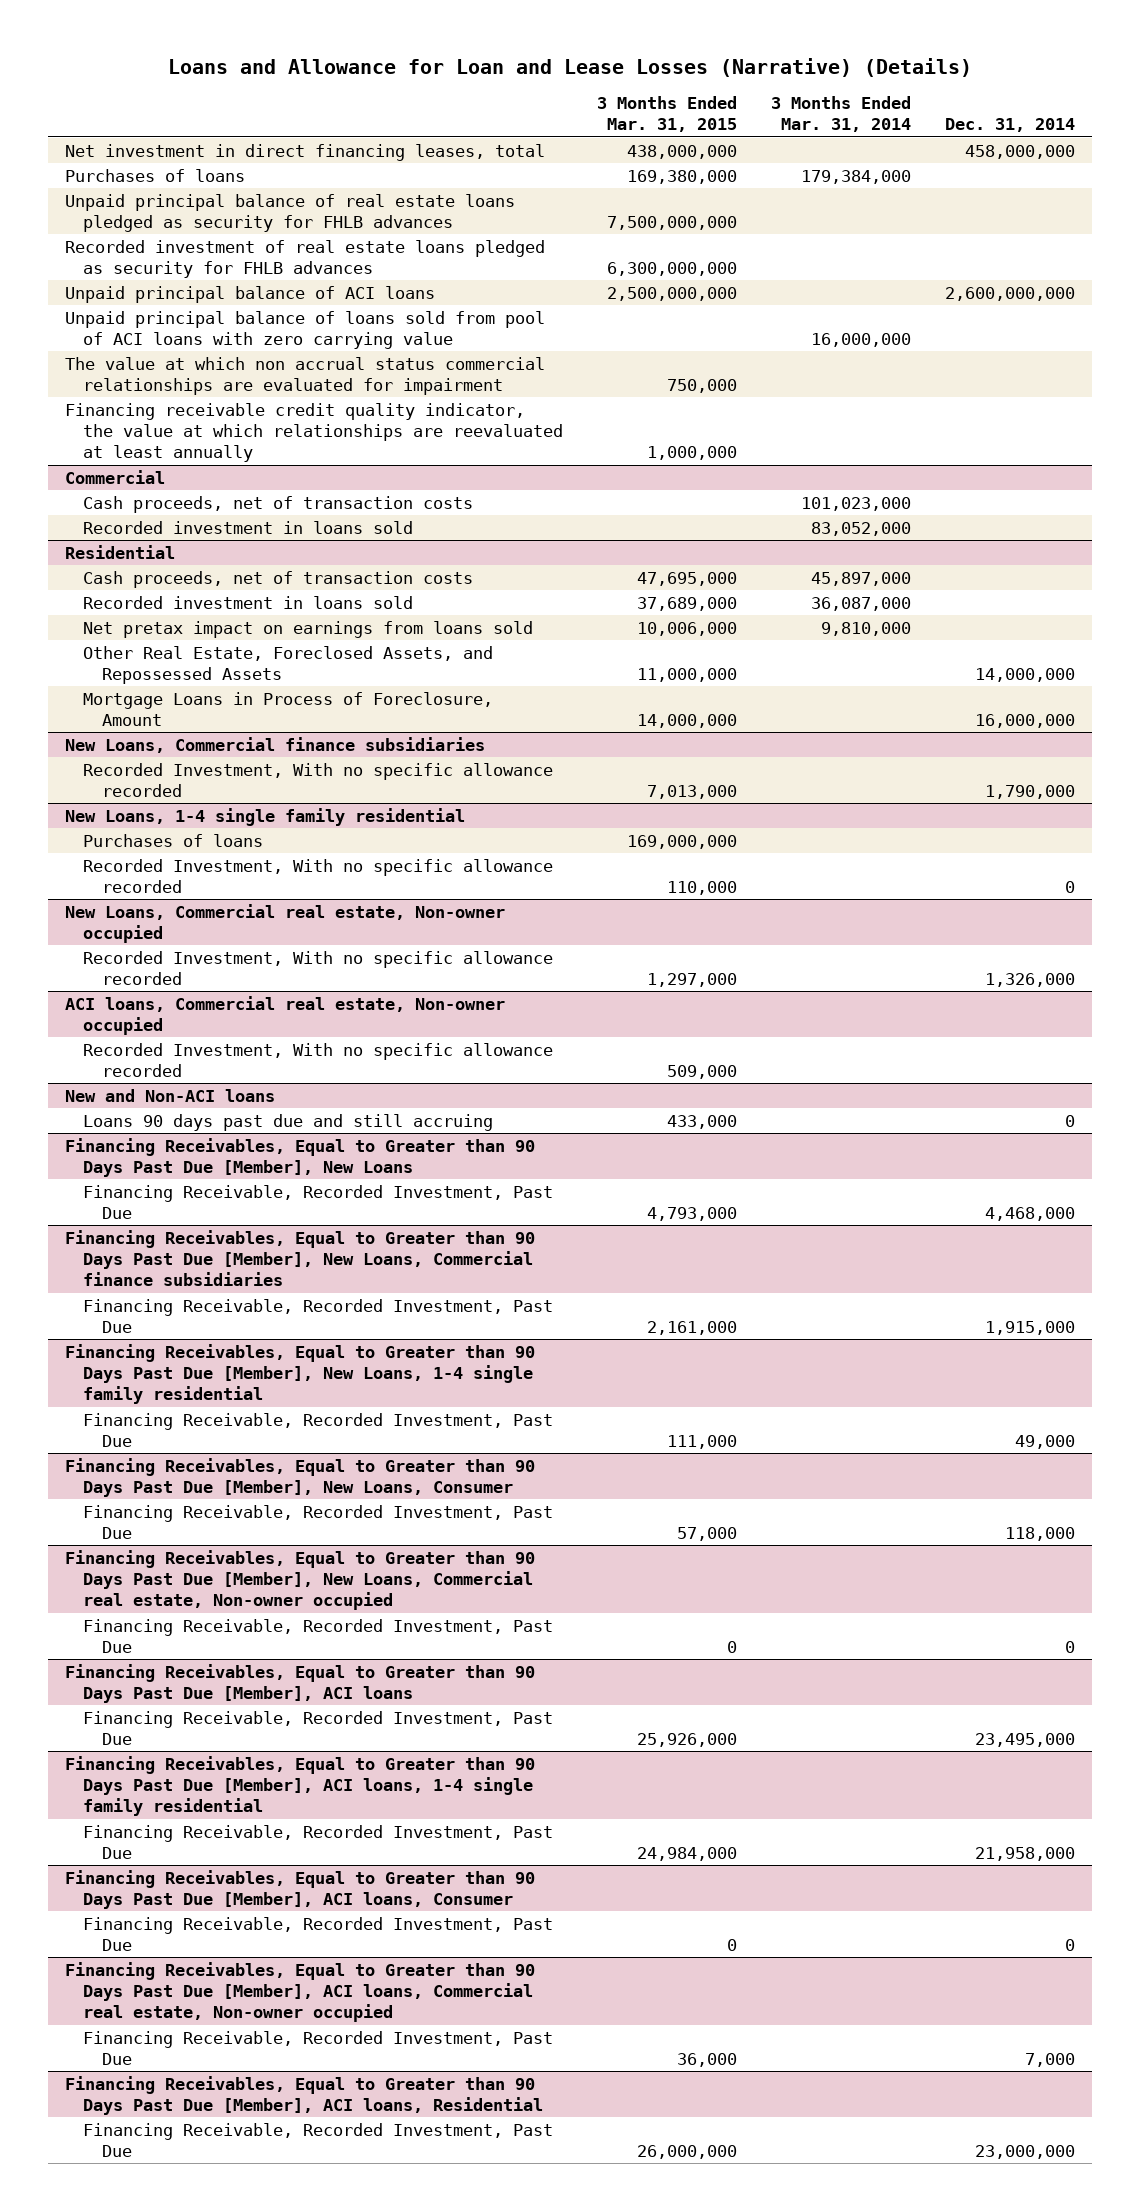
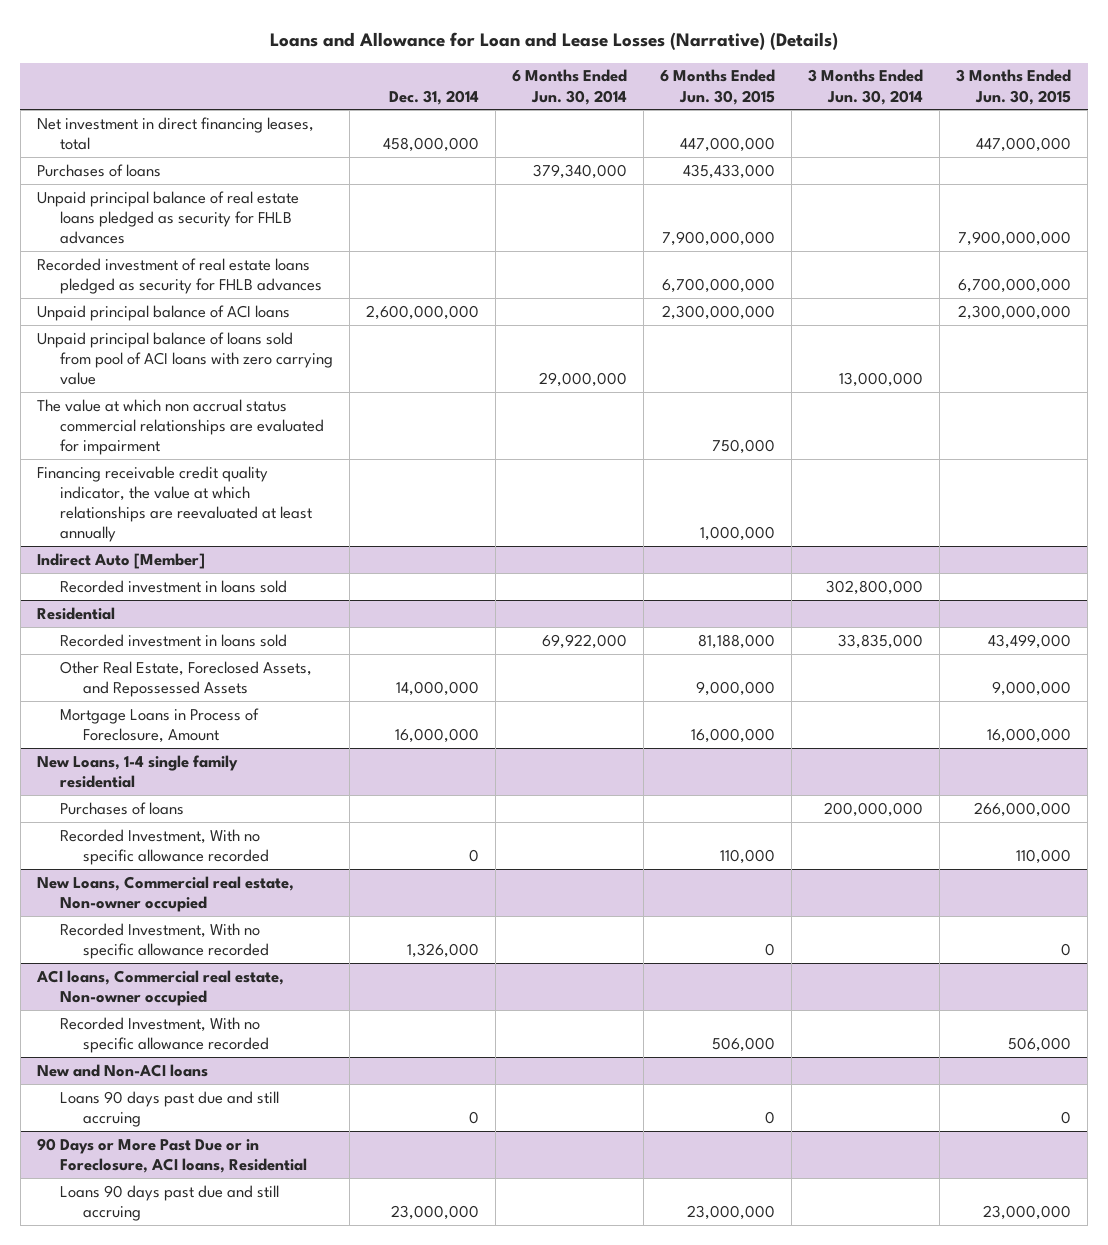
- | 3 Months Ended Mar. 31, 2015 | 3 Months Ended Mar. 31, 2014 | Dec. 31, 2014
+ | Dec. 31, 2014 | 6 Months Ended Jun. 30, 2014 | 6 Months Ended Jun. 30, 2015 | 3 Months Ended Jun. 30, 2014 | 3 Months Ended Jun. 30, 2015
- Commercial
- Cash proceeds, net of transaction costs | | 101,023,000 |
- Recorded investment in loans sold | | 83,052,000 |
+ Indirect Auto [Member]
+ Recorded investment in loans sold | | | | 302,800,000 |
@ Residential
- Cash proceeds, net of transaction costs | 47,695,000 | 45,897,000 |
- Net pretax impact on earnings from loans sold | 10,006,000 | 9,810,000 |
- New Loans, Commercial finance subsidiaries
- Recorded Investment, With no specific allowance recorded | 7,013,000 | | 1,790,000
- Financing Receivables, Equal to Greater than 90 Days Past Due [Member], New Loans
- Financing Receivable, Recorded Investment, Past Due | 4,793,000 | | 4,468,000
- Financing Receivables, Equal to Greater than 90 Days Past Due [Member], New Loans, Commercial finance subsidiaries
- Financing Receivable, Recorded Investment, Past Due | 2,161,000 | | 1,915,000
- Financing Receivables, Equal to Greater than 90 Days Past Due [Member], New Loans, 1-4 single family residential
- Financing Receivable, Recorded Investment, Past Due | 111,000 | | 49,000
- Financing Receivables, Equal to Greater than 90 Days Past Due [Member], New Loans, Consumer
- Financing Receivable, Recorded Investment, Past Due | 57,000 | | 118,000
- Financing Receivables, Equal to Greater than 90 Days Past Due [Member], New Loans, Commercial real estate, Non-owner occupied
- Financing Receivable, Recorded Investment, Past Due | 0 | | 0
- Financing Receivables, Equal to Greater than 90 Days Past Due [Member], ACI loans
- Financing Receivable, Recorded Investment, Past Due | 25,926,000 | | 23,495,000
- Financing Receivables, Equal to Greater than 90 Days Past Due [Member], ACI loans, 1-4 single family residential
- Financing Receivable, Recorded Investment, Past Due | 24,984,000 | | 21,958,000
- Financing Receivables, Equal to Greater than 90 Days Past Due [Member], ACI loans, Consumer
- Financing Receivable, Recorded Investment, Past Due | 0 | | 0
- Financing Receivables, Equal to Greater than 90 Days Past Due [Member], ACI loans, Commercial real estate, Non-owner occupied
- Financing Receivable, Recorded Investment, Past Due | 36,000 | | 7,000
- Financing Receivables, Equal to Greater than 90 Days Past Due [Member], ACI loans, Residential
- Financing Receivable, Recorded Investment, Past Due | 26,000,000 | | 23,000,000
+ 90 Days or More Past Due or in Foreclosure, ACI loans, Residential
+ Loans 90 days past due and still accruing | 23,000,000 | | 23,000,000 | | 23,000,000

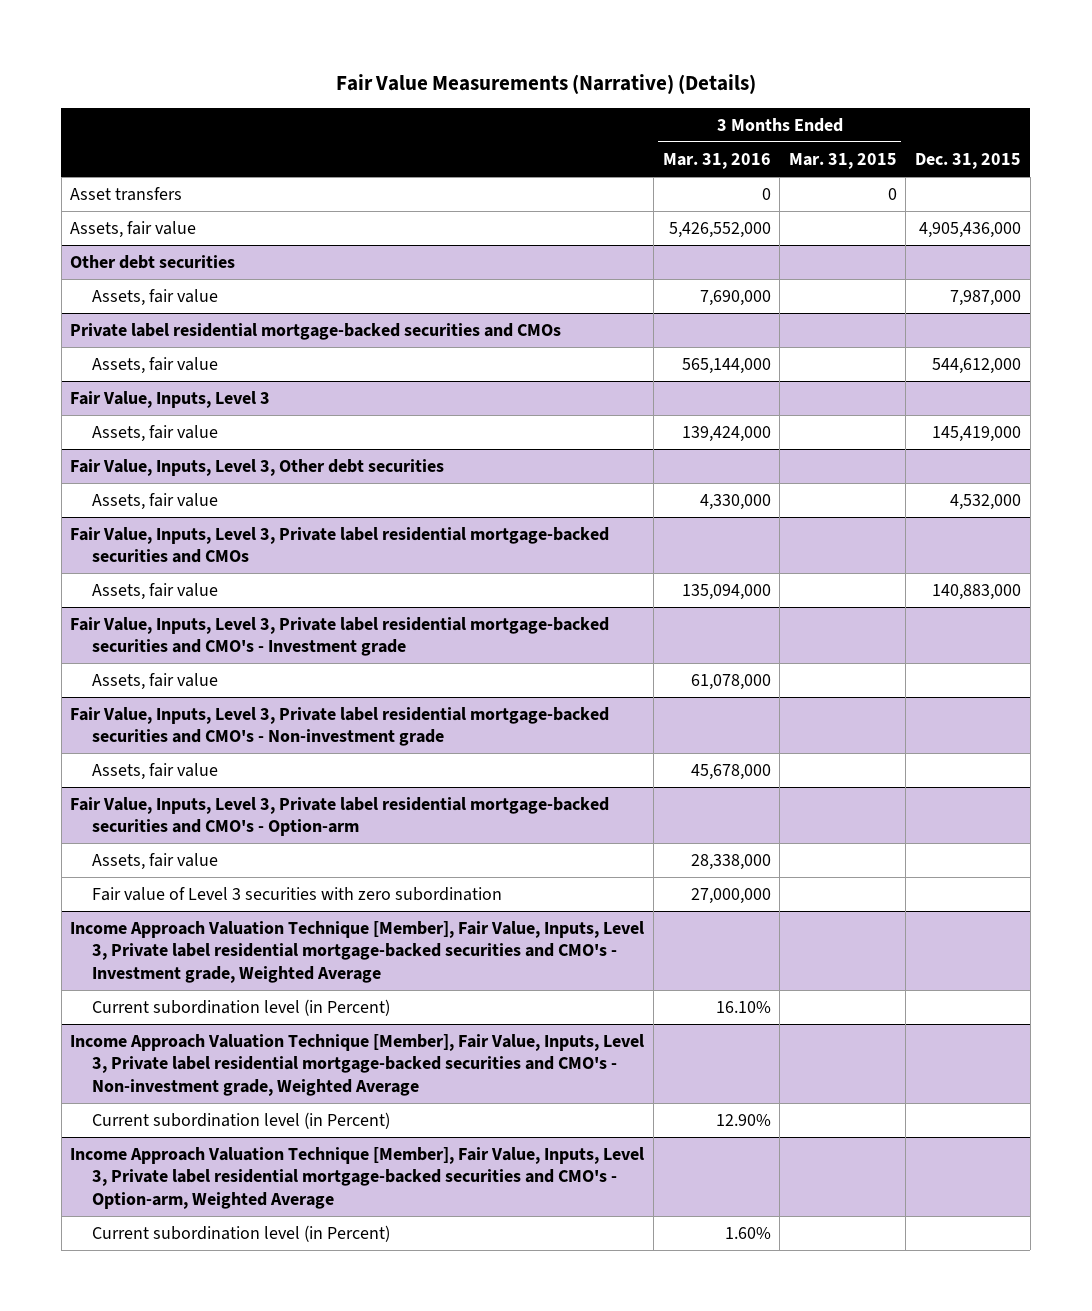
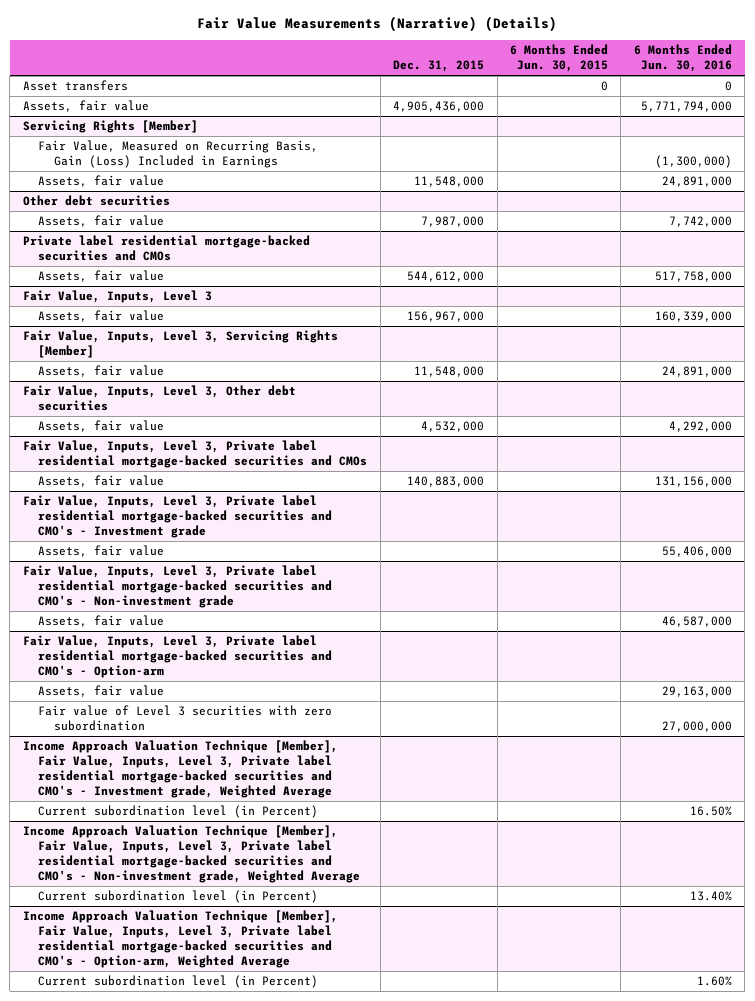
- | 3 Months Ended Mar. 31, 2016 | 3 Months Ended Mar. 31, 2015 | Dec. 31, 2015
+ | Dec. 31, 2015 | 6 Months Ended Jun. 30, 2015 | 6 Months Ended Jun. 30, 2016
+ Servicing Rights [Member]
+ Fair Value, Measured on Recurring Basis, Gain (Loss) Included in Earnings | | | (1,300,000)
+ Assets, fair value | 11,548,000 | | 24,891,000
@ Fair Value, Inputs, Level 3
- Assets, fair value | 139,424,000 | | 145,419,000
+ Assets, fair value | 156,967,000 | | 160,339,000
+ Fair Value, Inputs, Level 3, Servicing Rights [Member]
+ Assets, fair value | 11,548,000 | | 24,891,000

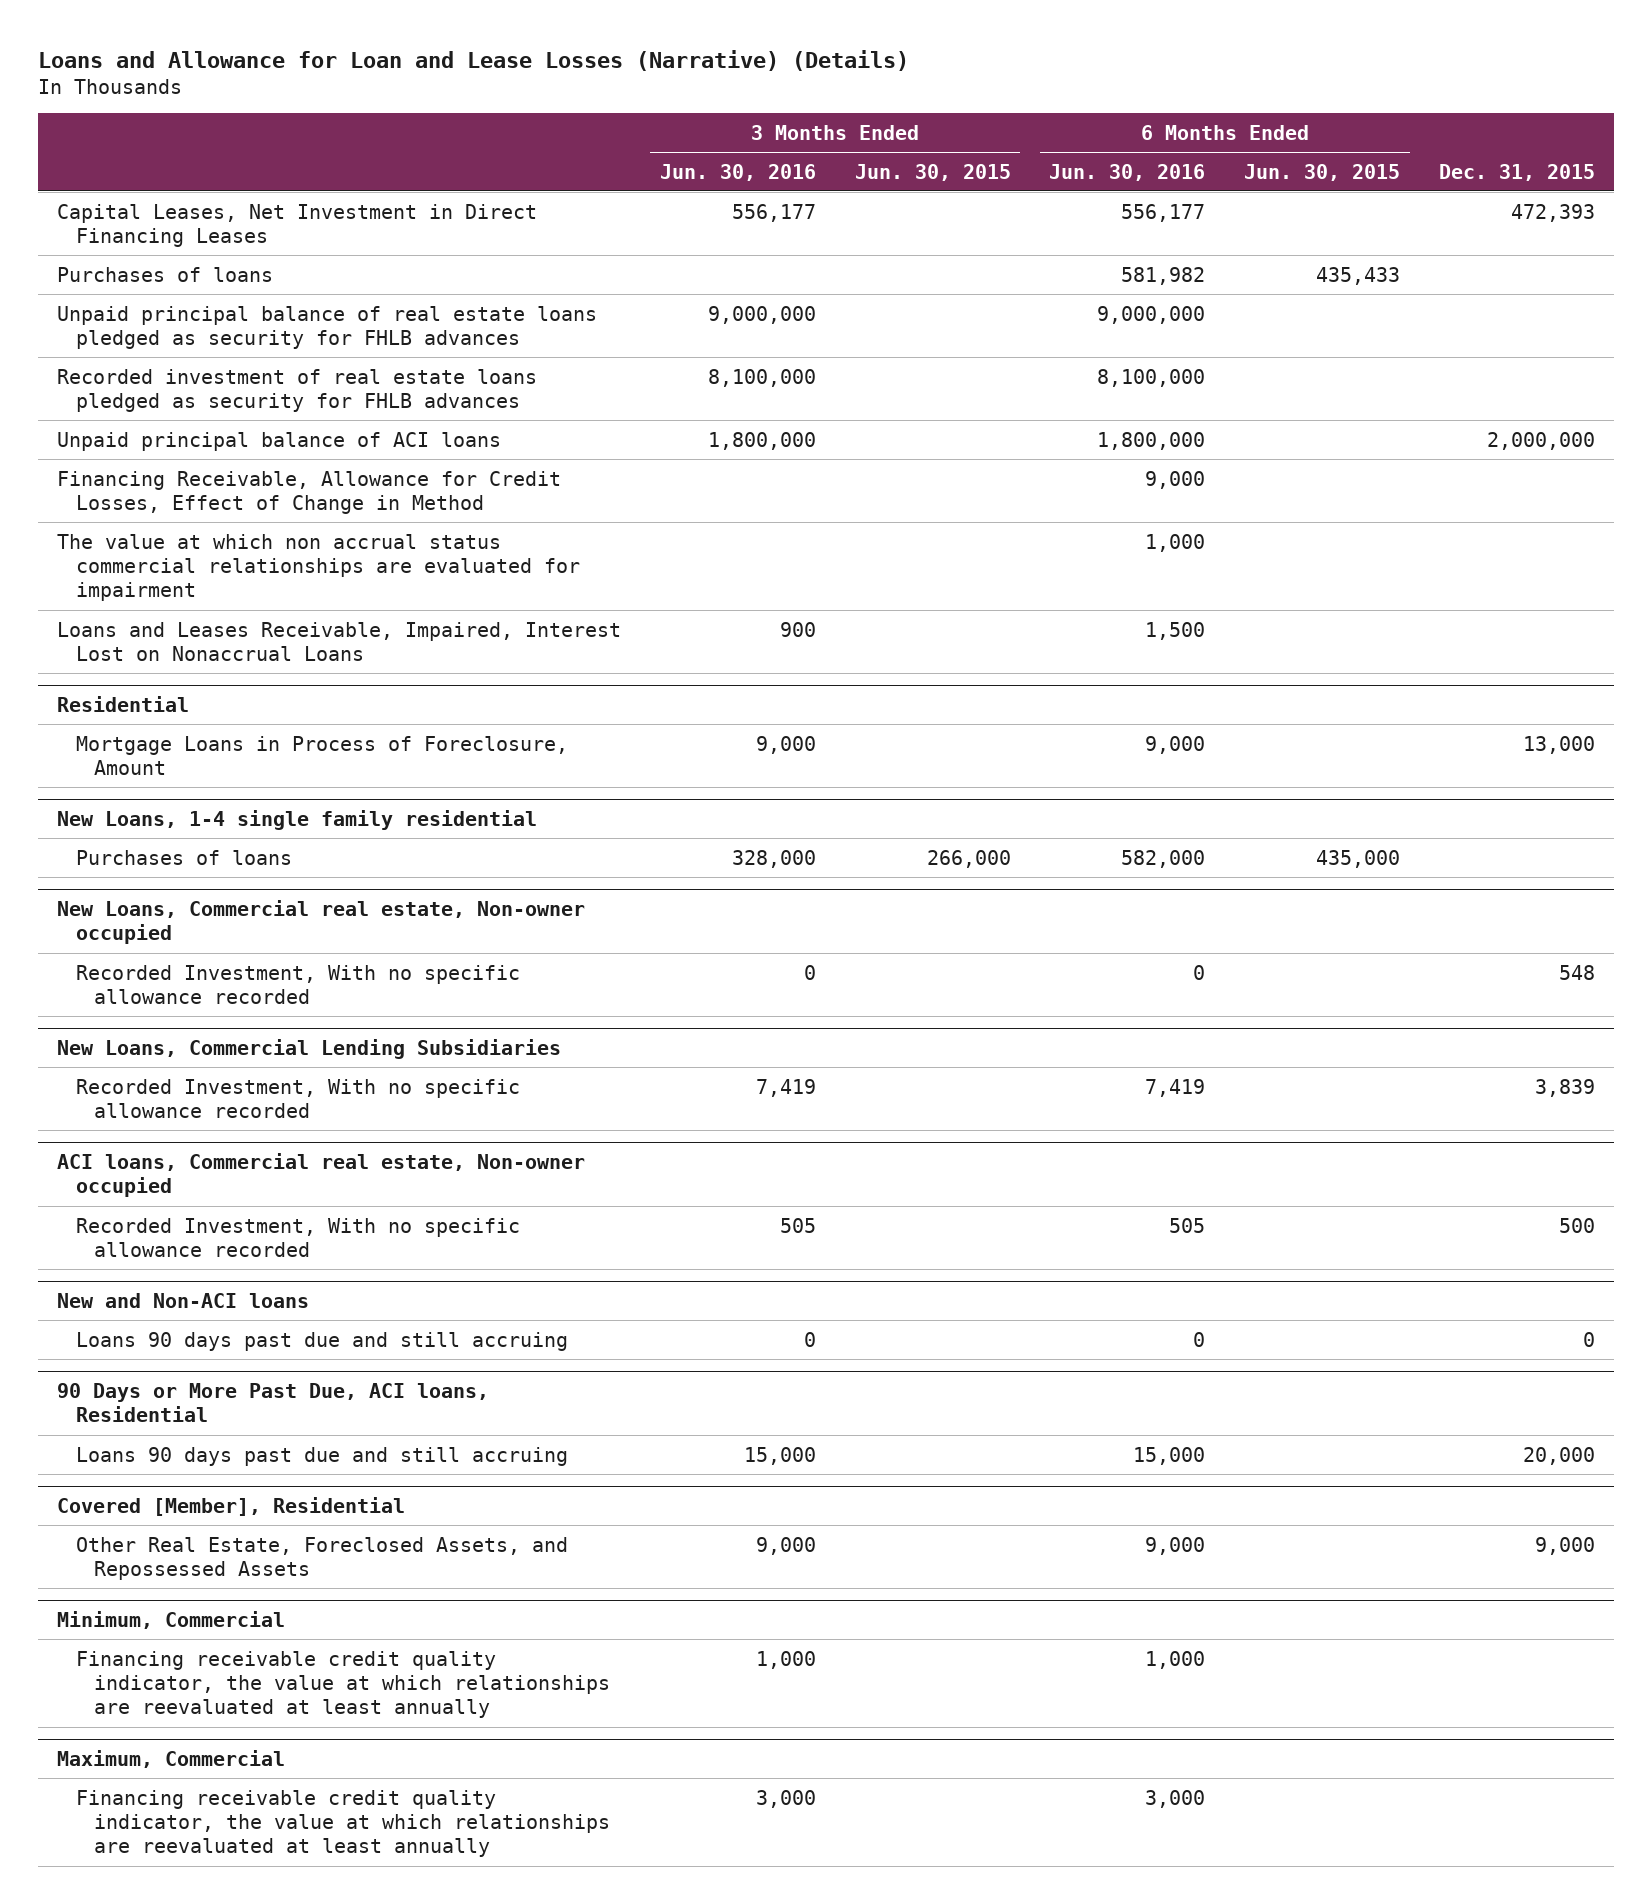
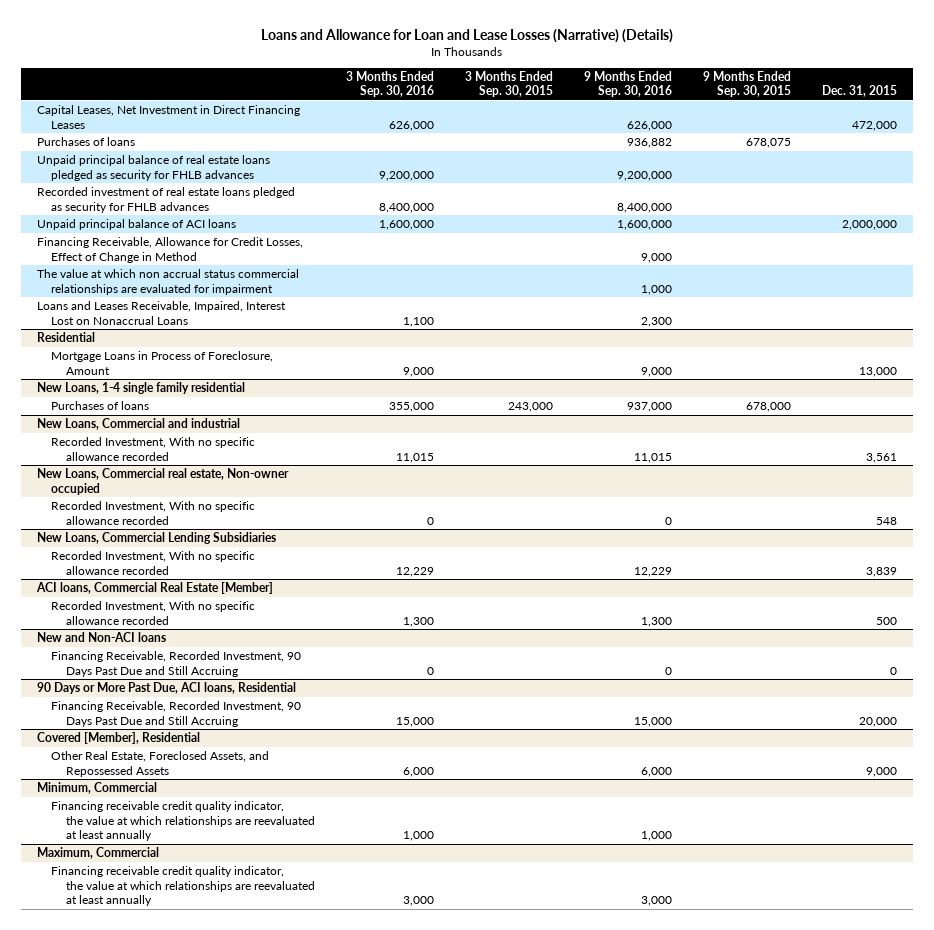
- | 3 Months Ended Jun. 30, 2016 | 3 Months Ended Jun. 30, 2015 | 6 Months Ended Jun. 30, 2016 | 6 Months Ended Jun. 30, 2015 | Dec. 31, 2015
+ | 3 Months Ended Sep. 30, 2016 | 3 Months Ended Sep. 30, 2015 | 9 Months Ended Sep. 30, 2016 | 9 Months Ended Sep. 30, 2015 | Dec. 31, 2015
- Capital Leases, Net Investment in Direct Financing Leases | 556,177 | | 556,177 | | 472,393
+ Capital Leases, Net Investment in Direct Financing Leases | 626,000 | | 626,000 | | 472,000
+ New Loans, Commercial and industrial
+ Recorded Investment, With no specific allowance recorded | 11,015 | | 11,015 | | 3,561
- ACI loans, Commercial real estate, Non-owner occupied
+ ACI loans, Commercial Real Estate [Member]
@ New and Non-ACI loans
- Loans 90 days past due and still accruing | 0 | | 0 | | 0
+ Financing Receivable, Recorded Investment, 90 Days Past Due and Still Accruing | 0 | | 0 | | 0
@ 90 Days or More Past Due, ACI loans, Residential
- Loans 90 days past due and still accruing | 15,000 | | 15,000 | | 20,000
+ Financing Receivable, Recorded Investment, 90 Days Past Due and Still Accruing | 15,000 | | 15,000 | | 20,000

